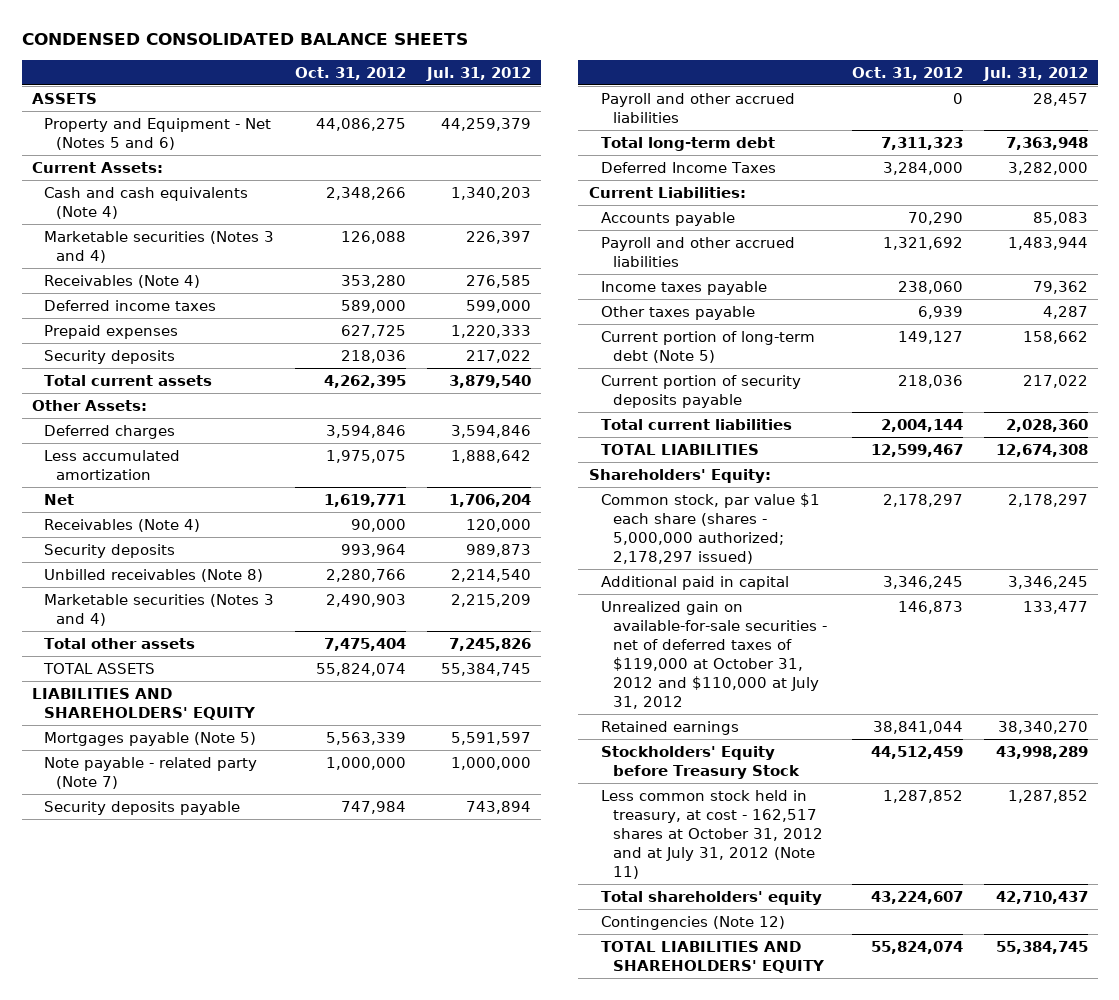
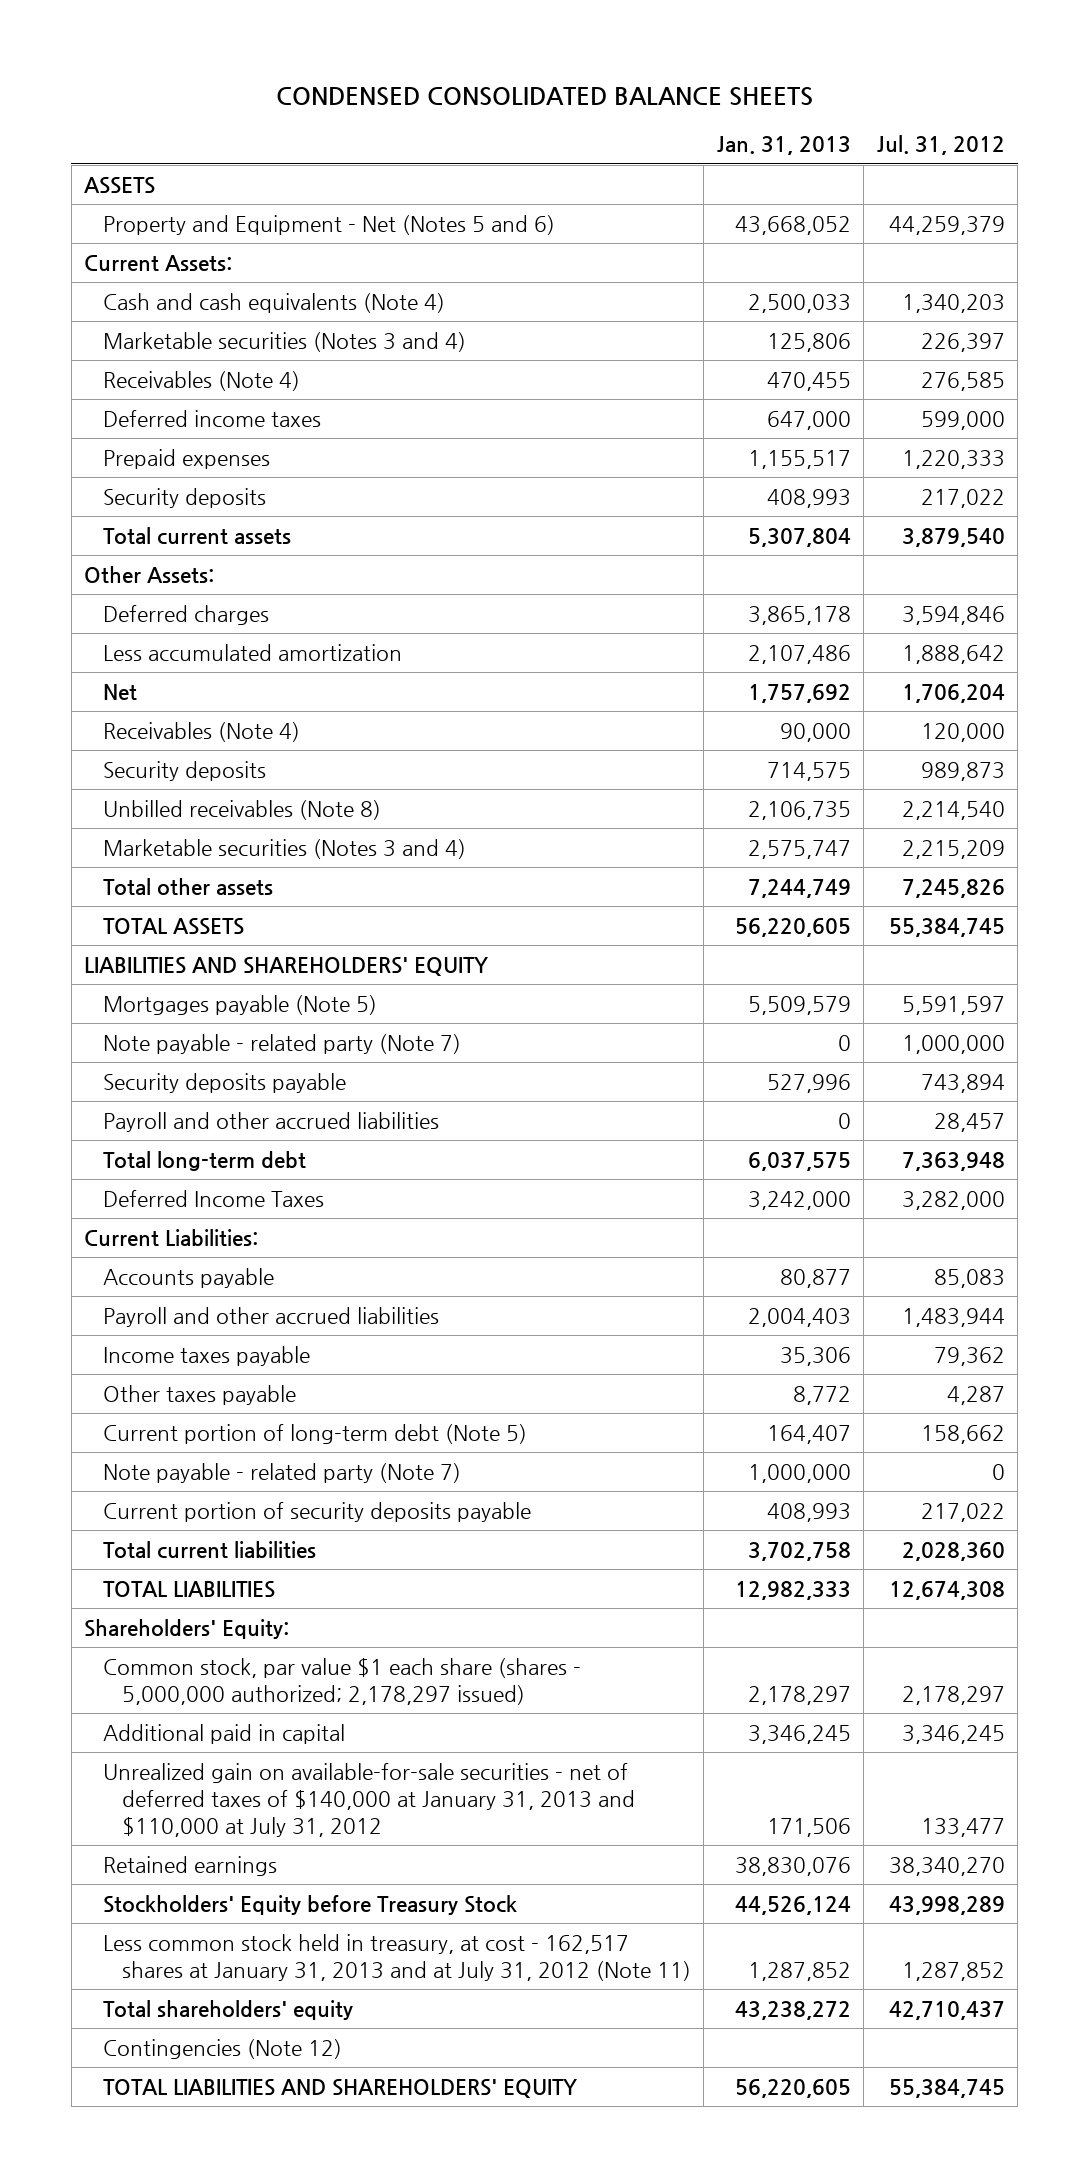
- | Oct. 31, 2012 | Jul. 31, 2012
+ | Jan. 31, 2013 | Jul. 31, 2012
+ Note payable - related party (Note 7) | 1,000,000 | 0
- Unrealized gain on available-for-sale securities - net of deferred taxes of $119,000 at October 31, 2012 and $110,000 at July 31, 2012 | 146,873 | 133,477
+ Unrealized gain on available-for-sale securities - net of deferred taxes of $140,000 at January 31, 2013 and $110,000 at July 31, 2012 | 171,506 | 133,477
- Less common stock held in treasury, at cost - 162,517 shares at October 31, 2012 and at July 31, 2012 (Note 11) | 1,287,852 | 1,287,852
+ Less common stock held in treasury, at cost - 162,517 shares at January 31, 2013 and at July 31, 2012 (Note 11) | 1,287,852 | 1,287,852

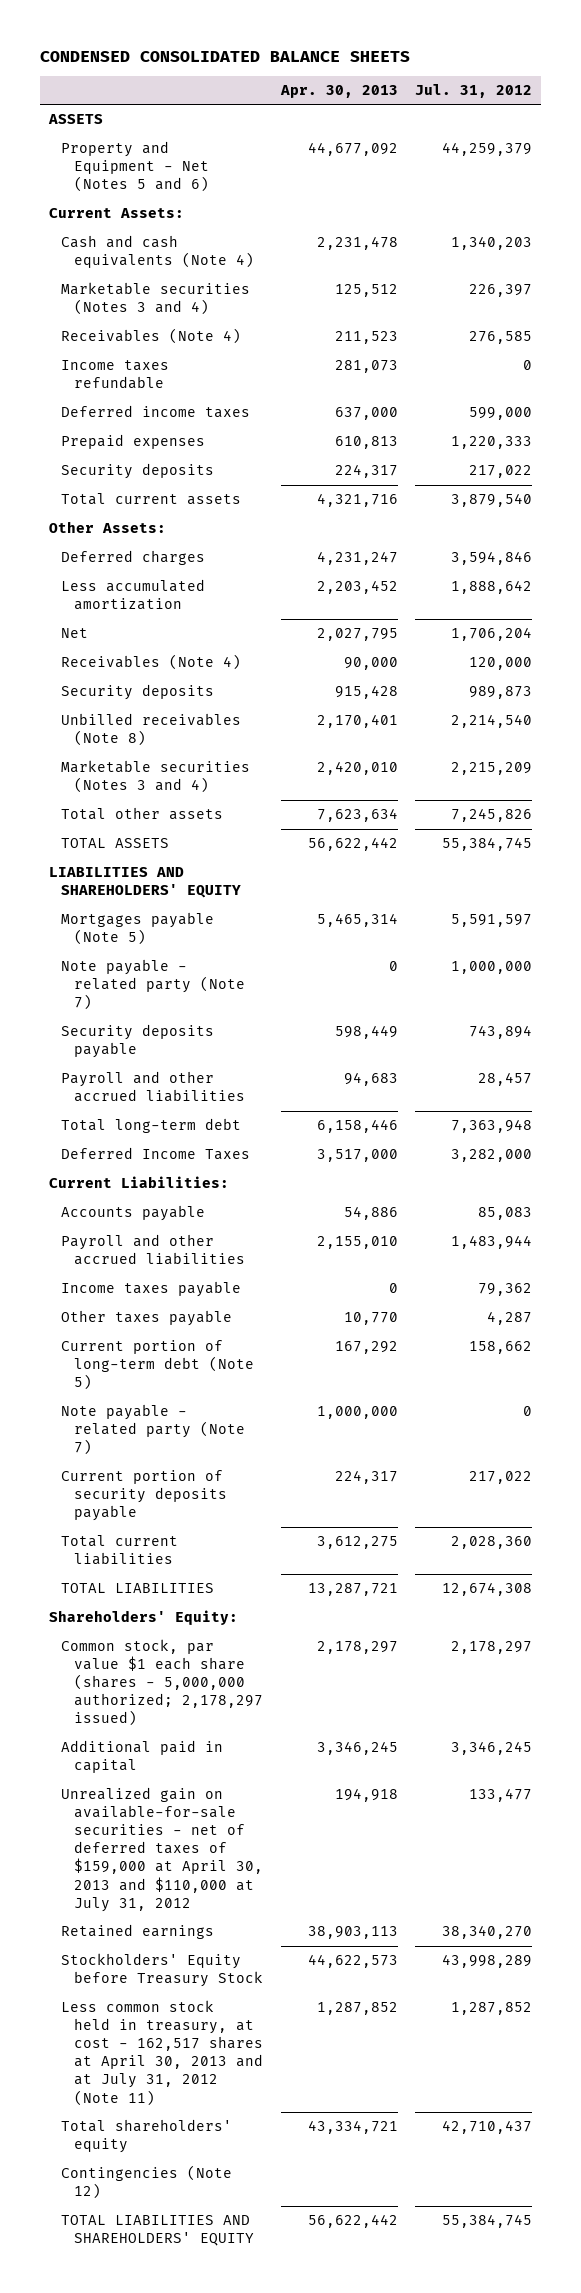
- | Jan. 31, 2013 | Jul. 31, 2012
+ | Apr. 30, 2013 | Jul. 31, 2012
+ Income taxes refundable | 281,073 | 0
- Unrealized gain on available-for-sale securities - net of deferred taxes of $140,000 at January 31, 2013 and $110,000 at July 31, 2012 | 171,506 | 133,477
+ Unrealized gain on available-for-sale securities - net of deferred taxes of $159,000 at April 30, 2013 and $110,000 at July 31, 2012 | 194,918 | 133,477
- Less common stock held in treasury, at cost - 162,517 shares at January 31, 2013 and at July 31, 2012 (Note 11) | 1,287,852 | 1,287,852
+ Less common stock held in treasury, at cost - 162,517 shares at April 30, 2013 and at July 31, 2012 (Note 11) | 1,287,852 | 1,287,852

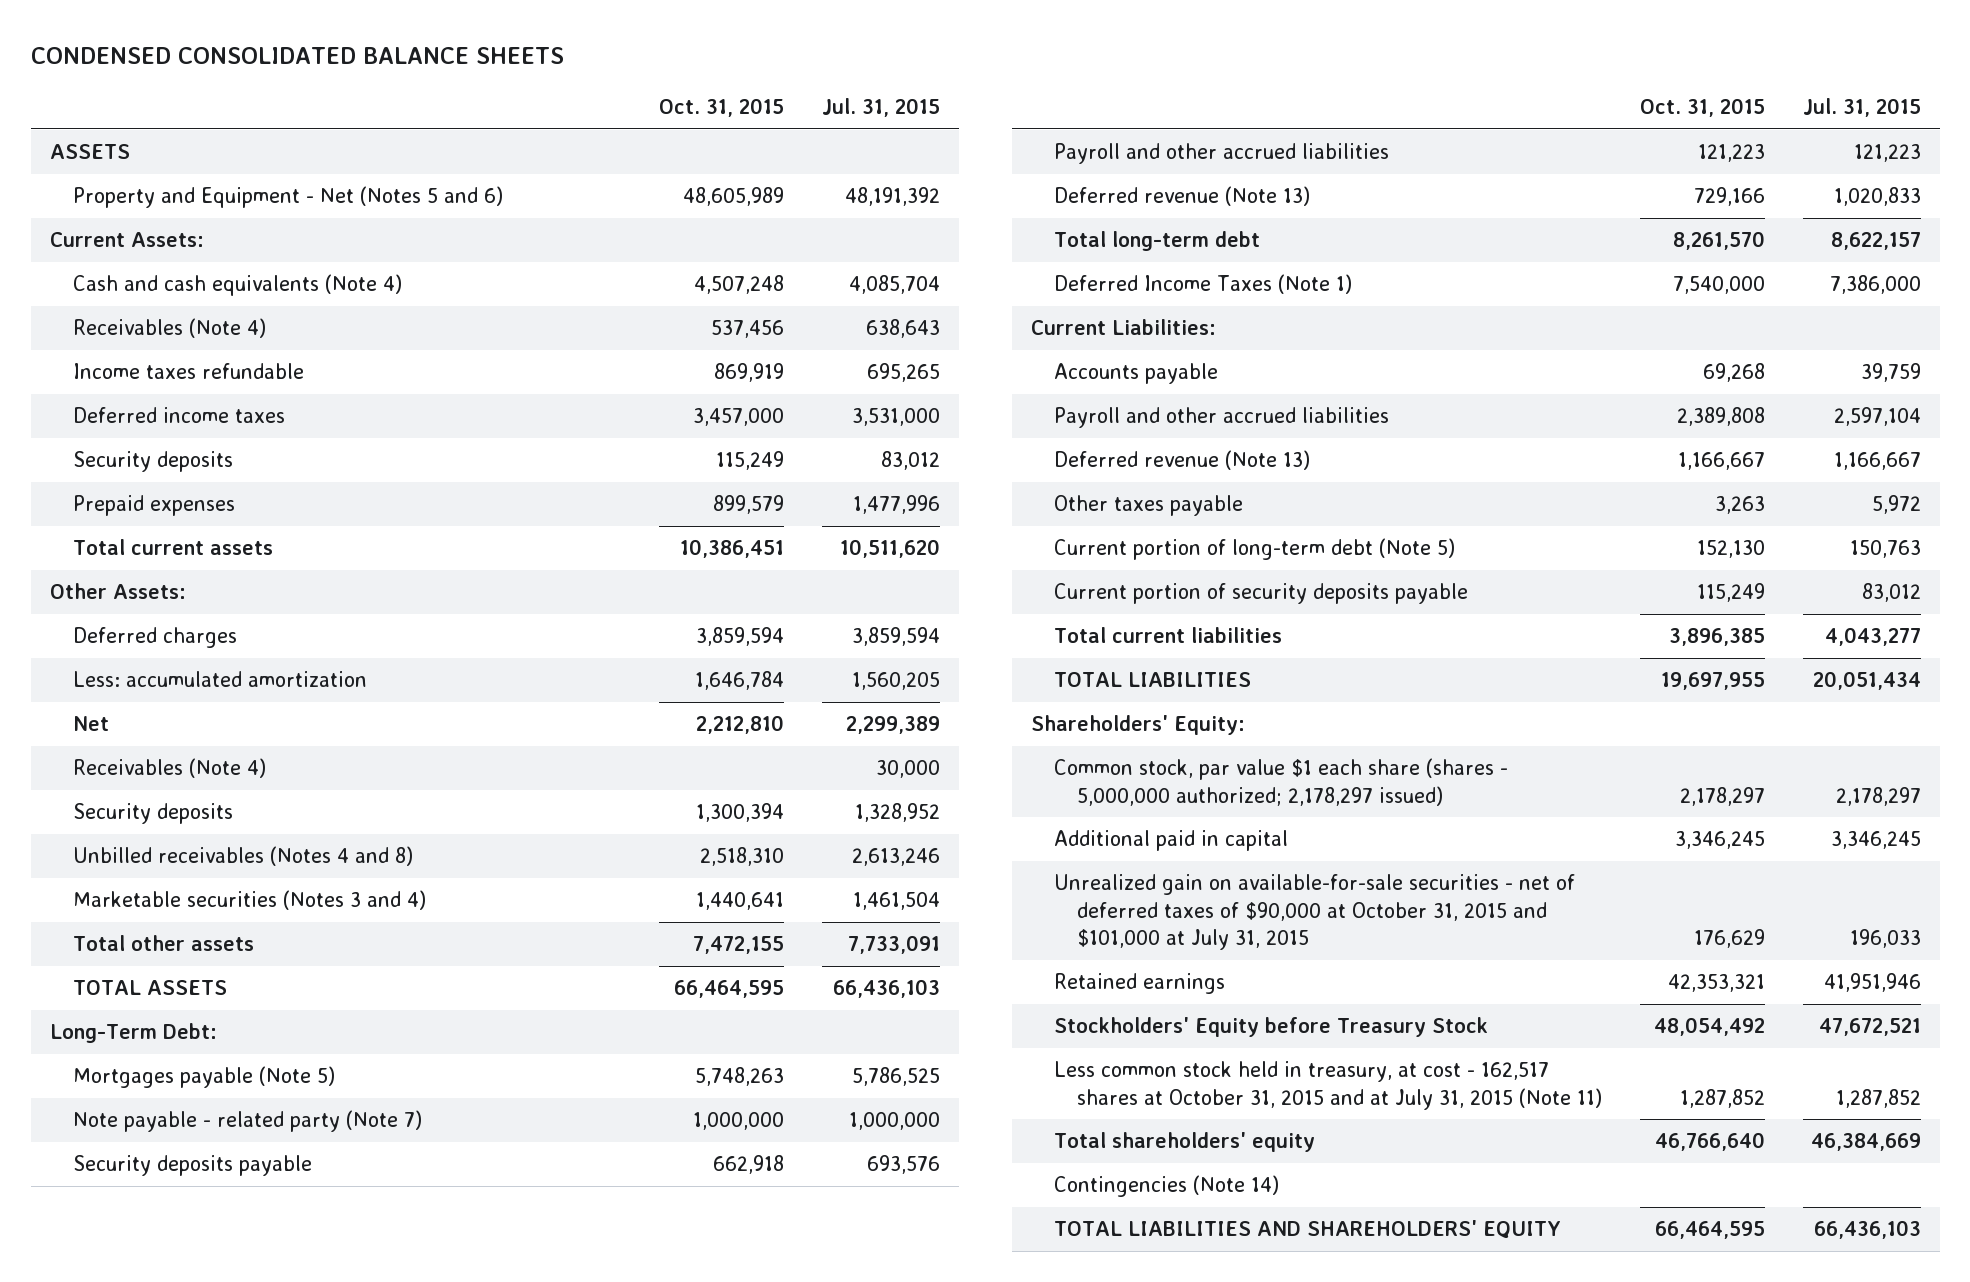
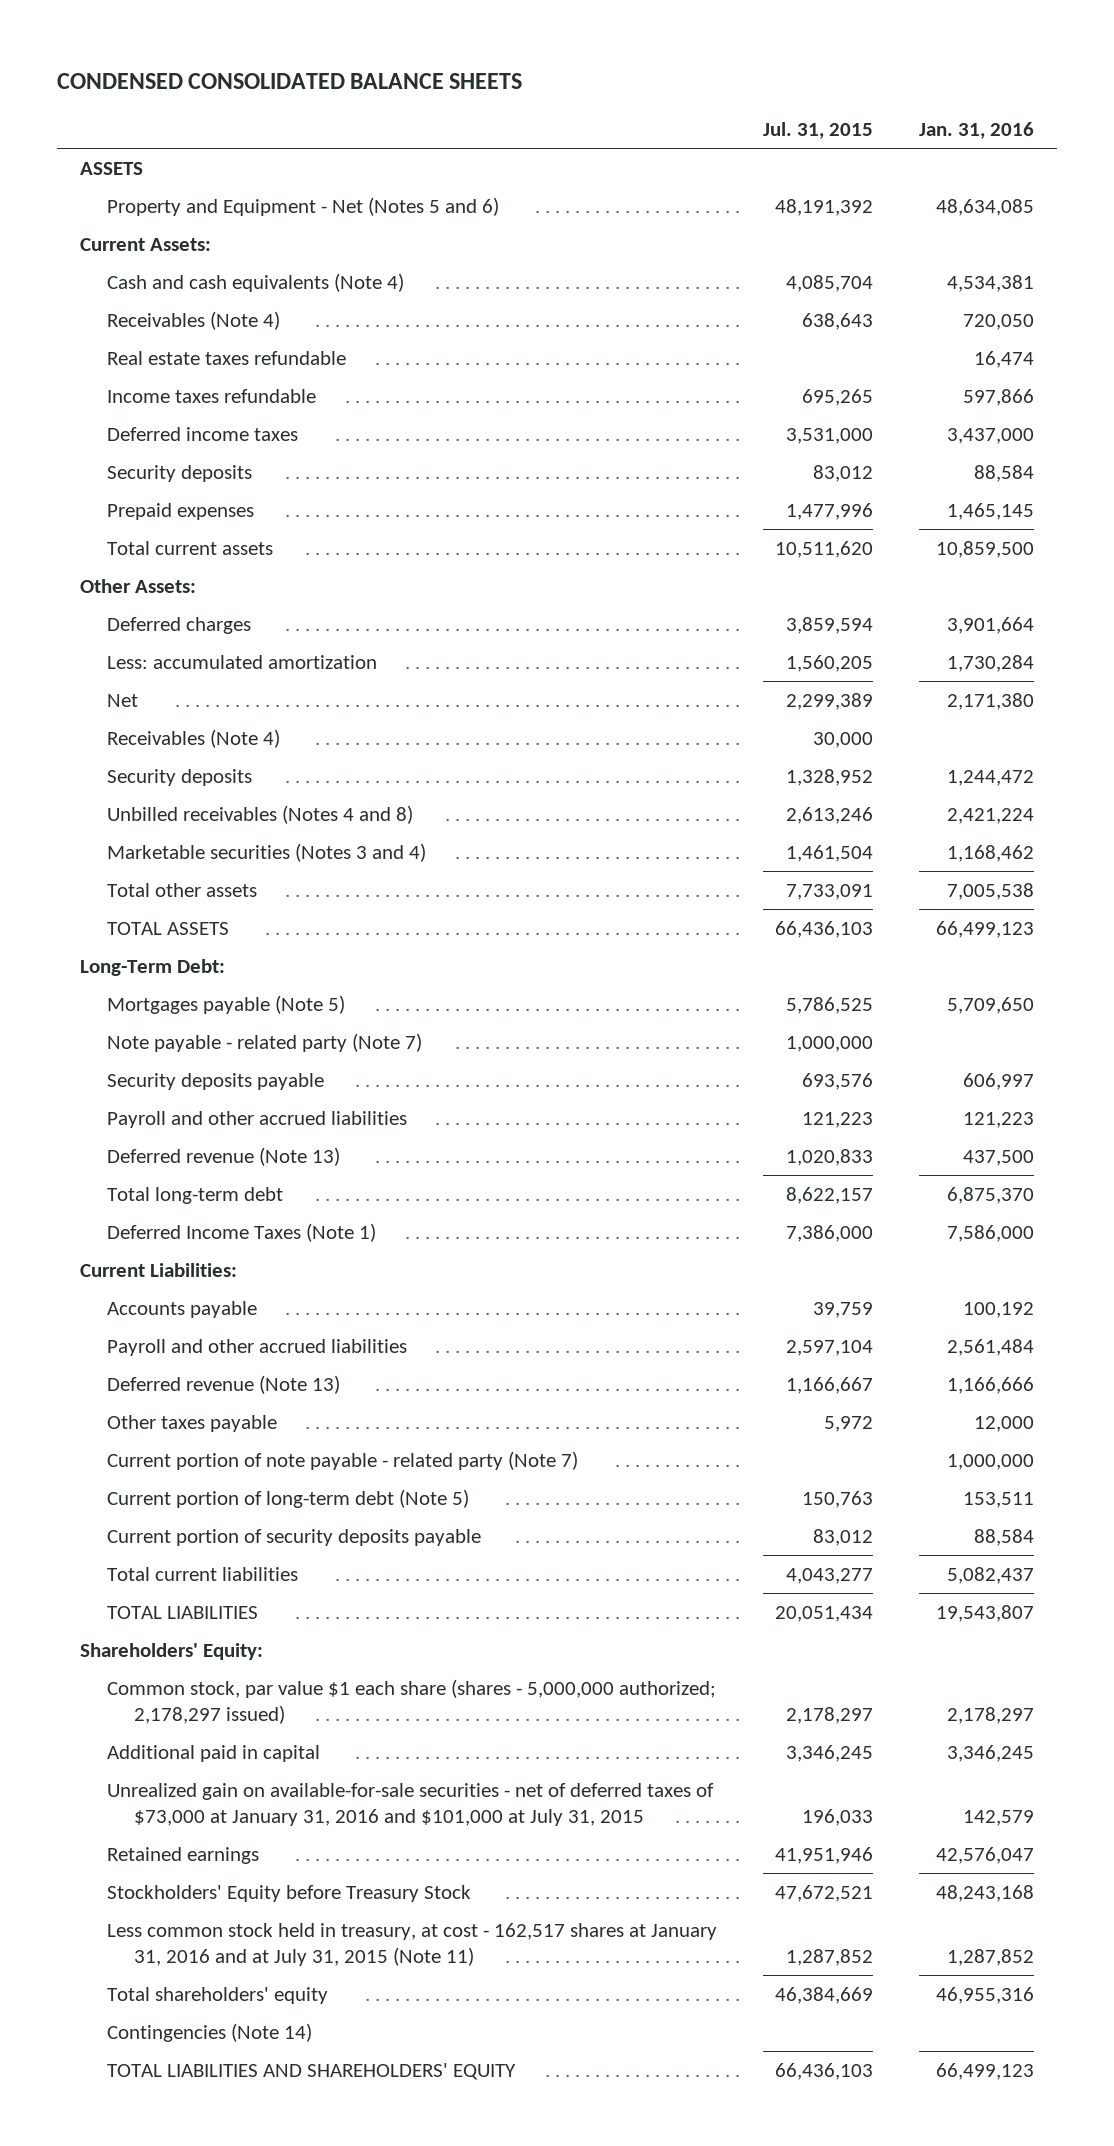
- | Oct. 31, 2015 | Jul. 31, 2015
+ | Jul. 31, 2015 | Jan. 31, 2016
+ Real estate taxes refundable | | 16,474
+ Current portion of note payable - related party (Note 7) | | 1,000,000
- Unrealized gain on available-for-sale securities - net of deferred taxes of $90,000 at October 31, 2015 and $101,000 at July 31, 2015 | 176,629 | 196,033
+ Unrealized gain on available-for-sale securities - net of deferred taxes of $73,000 at January 31, 2016 and $101,000 at July 31, 2015 | 196,033 | 142,579
- Less common stock held in treasury, at cost - 162,517 shares at October 31, 2015 and at July 31, 2015 (Note 11) | 1,287,852 | 1,287,852
+ Less common stock held in treasury, at cost - 162,517 shares at January 31, 2016 and at July 31, 2015 (Note 11) | 1,287,852 | 1,287,852

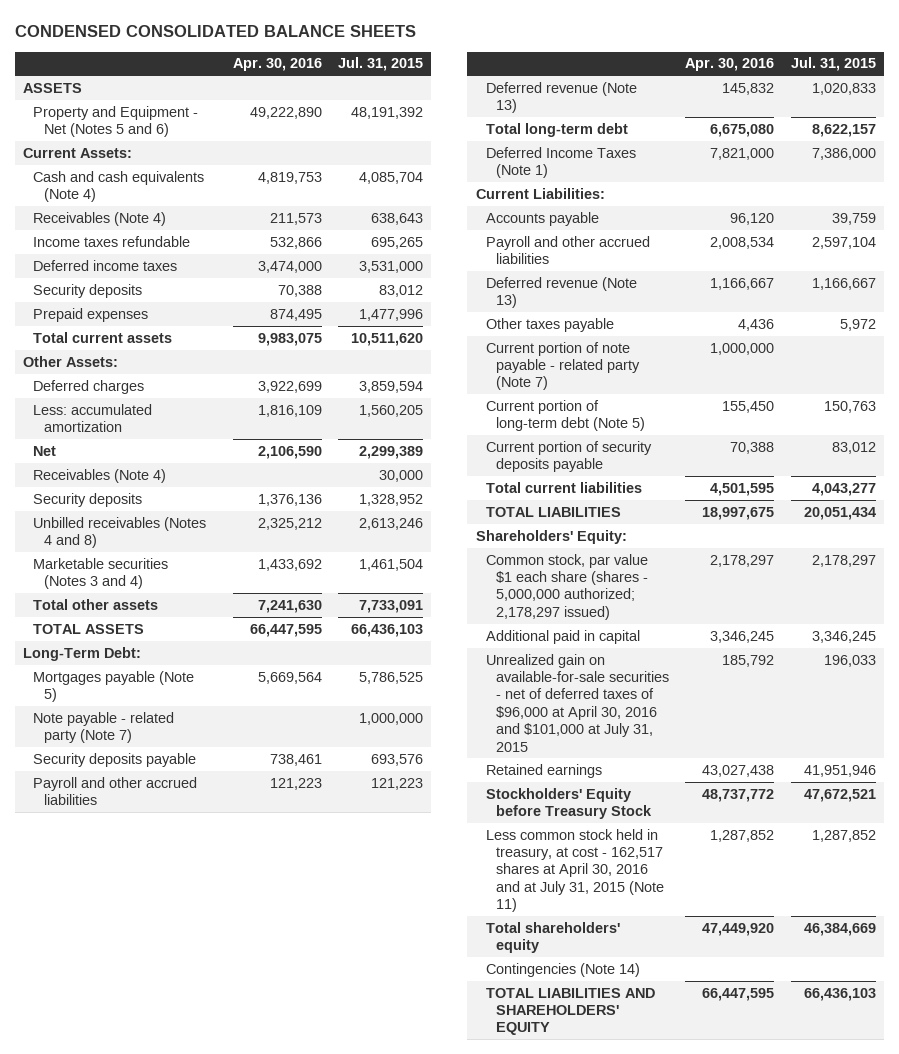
- | Jul. 31, 2015 | Jan. 31, 2016
+ | Apr. 30, 2016 | Jul. 31, 2015
- Real estate taxes refundable | | 16,474
- Unrealized gain on available-for-sale securities - net of deferred taxes of $73,000 at January 31, 2016 and $101,000 at July 31, 2015 | 196,033 | 142,579
+ Unrealized gain on available-for-sale securities - net of deferred taxes of $96,000 at April 30, 2016 and $101,000 at July 31, 2015 | 185,792 | 196,033
- Less common stock held in treasury, at cost - 162,517 shares at January 31, 2016 and at July 31, 2015 (Note 11) | 1,287,852 | 1,287,852
+ Less common stock held in treasury, at cost - 162,517 shares at April 30, 2016 and at July 31, 2015 (Note 11) | 1,287,852 | 1,287,852

